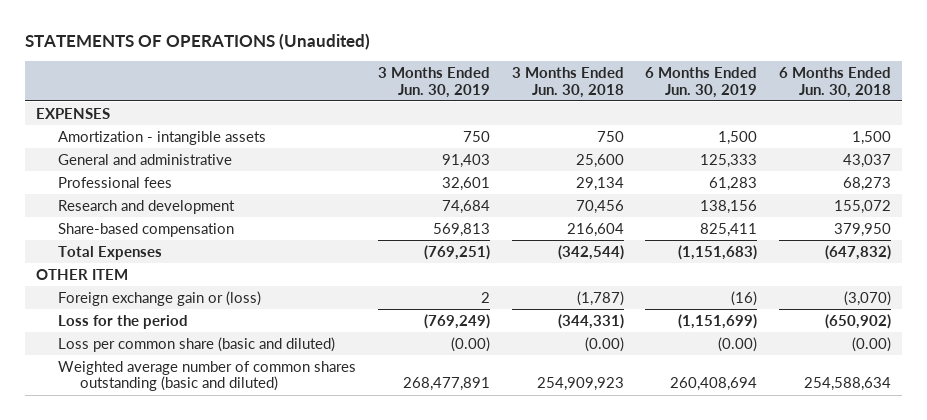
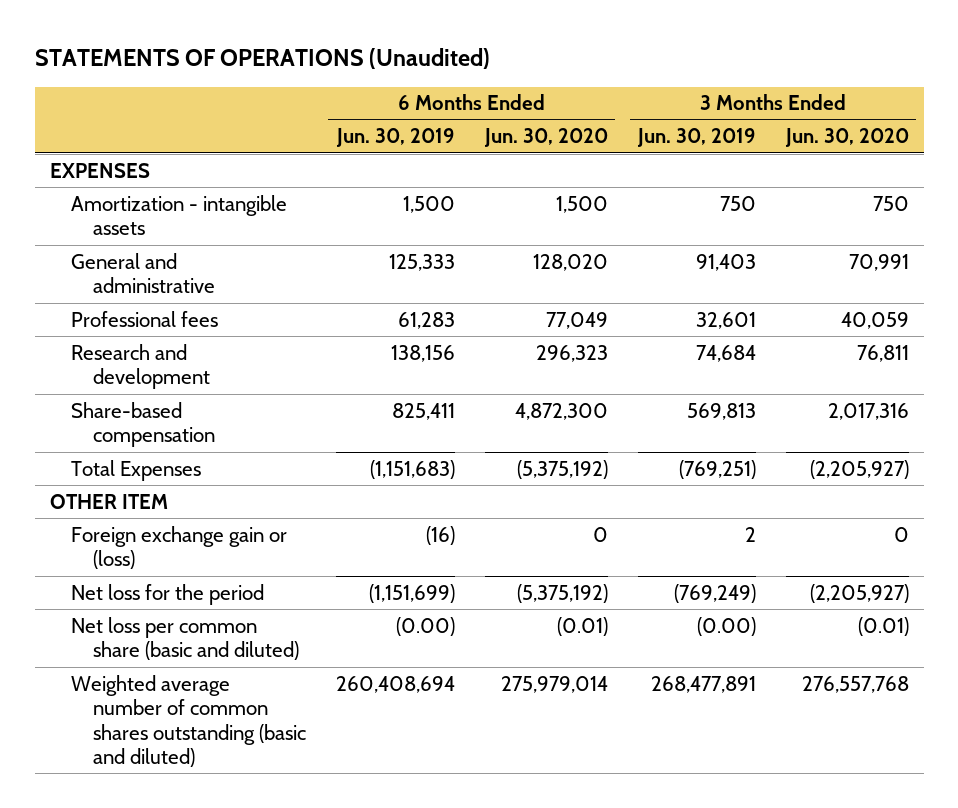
- | 3 Months Ended Jun. 30, 2019 | 3 Months Ended Jun. 30, 2018 | 6 Months Ended Jun. 30, 2019 | 6 Months Ended Jun. 30, 2018
+ | 6 Months Ended Jun. 30, 2019 | 6 Months Ended Jun. 30, 2020 | 3 Months Ended Jun. 30, 2019 | 3 Months Ended Jun. 30, 2020
- Loss for the period | (769,249) | (344,331) | (1,151,699) | (650,902)
- Loss per common share (basic and diluted) | (0.00) | (0.00) | (0.00) | (0.00)
+ Net loss for the period | (1,151,699) | (5,375,192) | (769,249) | (2,205,927)
+ Net loss per common share (basic and diluted) | (0.00) | (0.01) | (0.00) | (0.01)

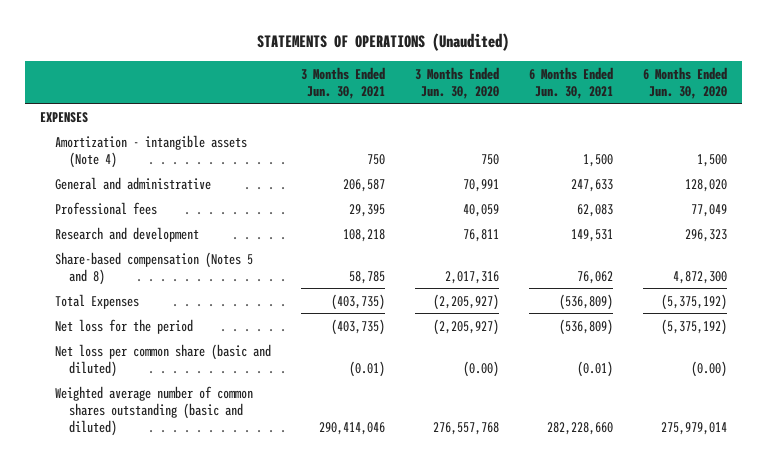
- | 6 Months Ended Jun. 30, 2019 | 6 Months Ended Jun. 30, 2020 | 3 Months Ended Jun. 30, 2019 | 3 Months Ended Jun. 30, 2020
+ | 3 Months Ended Jun. 30, 2021 | 3 Months Ended Jun. 30, 2020 | 6 Months Ended Jun. 30, 2021 | 6 Months Ended Jun. 30, 2020
- Amortization - intangible assets | 1,500 | 1,500 | 750 | 750
+ Amortization - intangible assets (Note 4) | 750 | 750 | 1,500 | 1,500
- Share-based compensation | 825,411 | 4,872,300 | 569,813 | 2,017,316
+ Share-based compensation (Notes 5 and 8) | 58,785 | 2,017,316 | 76,062 | 4,872,300
- OTHER ITEM
- Foreign exchange gain or (loss) | (16) | 0 | 2 | 0
- Net loss per common share (basic and diluted) | (0.00) | (0.01) | (0.00) | (0.01)
+ Net loss per common share (basic and diluted) | (0.01) | (0.00) | (0.01) | (0.00)

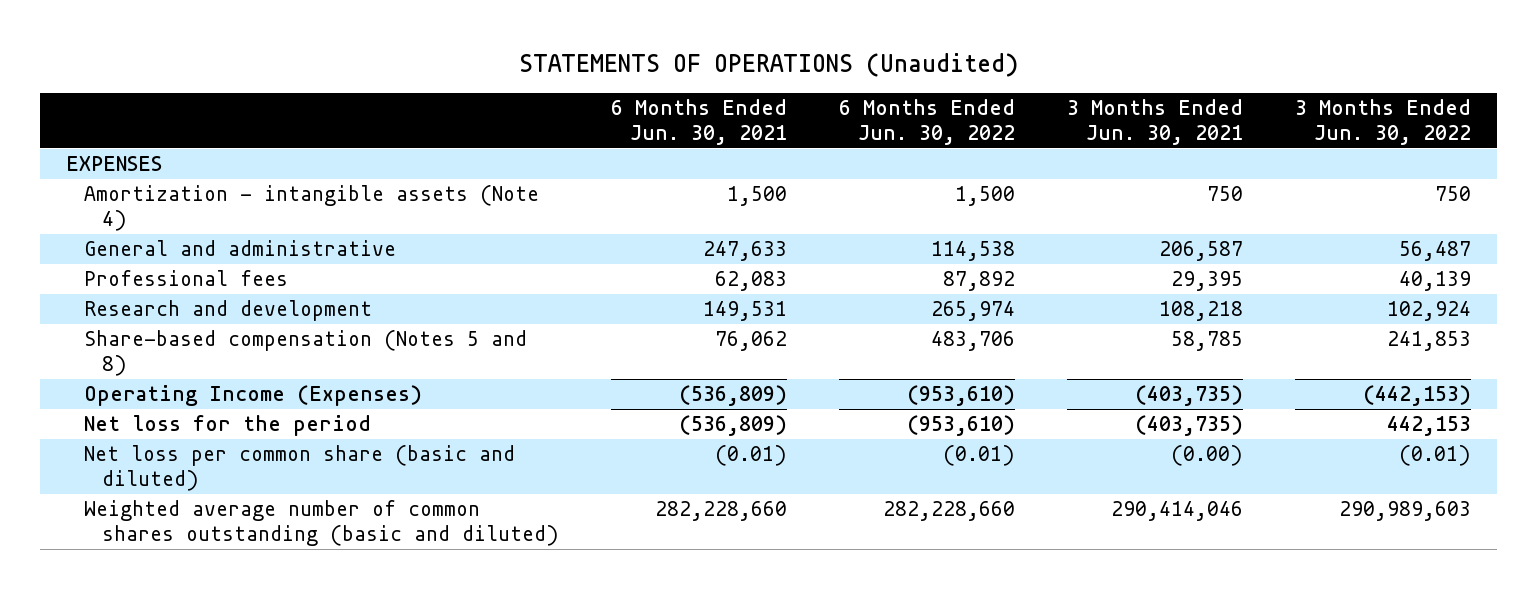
- | 3 Months Ended Jun. 30, 2021 | 3 Months Ended Jun. 30, 2020 | 6 Months Ended Jun. 30, 2021 | 6 Months Ended Jun. 30, 2020
+ | 6 Months Ended Jun. 30, 2021 | 6 Months Ended Jun. 30, 2022 | 3 Months Ended Jun. 30, 2021 | 3 Months Ended Jun. 30, 2022
- Total Expenses | (403,735) | (2,205,927) | (536,809) | (5,375,192)
+ Operating Income (Expenses) | (536,809) | (953,610) | (403,735) | (442,153)
- Net loss per common share (basic and diluted) | (0.01) | (0.00) | (0.01) | (0.00)
+ Net loss per common share (basic and diluted) | (0.01) | (0.01) | (0.00) | (0.01)

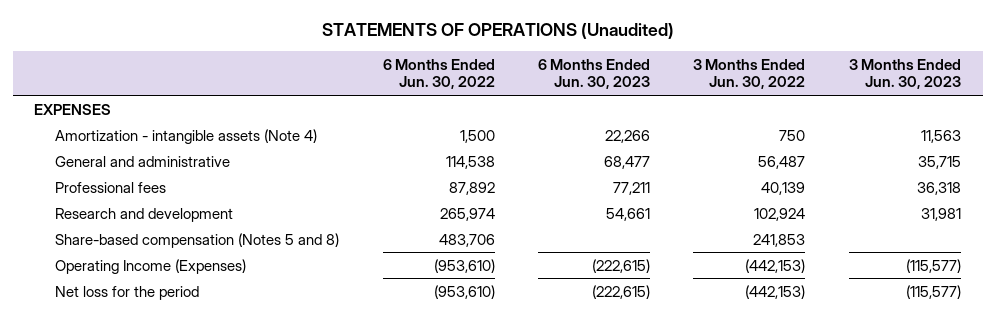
- | 6 Months Ended Jun. 30, 2021 | 6 Months Ended Jun. 30, 2022 | 3 Months Ended Jun. 30, 2021 | 3 Months Ended Jun. 30, 2022
+ | 6 Months Ended Jun. 30, 2022 | 6 Months Ended Jun. 30, 2023 | 3 Months Ended Jun. 30, 2022 | 3 Months Ended Jun. 30, 2023
- Net loss for the period | (536,809) | (953,610) | (403,735) | 442,153
- Net loss per common share (basic and diluted) | (0.01) | (0.01) | (0.00) | (0.01)
- Weighted average number of common shares outstanding (basic and diluted) | 282,228,660 | 282,228,660 | 290,414,046 | 290,989,603
+ Net loss for the period | (953,610) | (222,615) | (442,153) | (115,577)

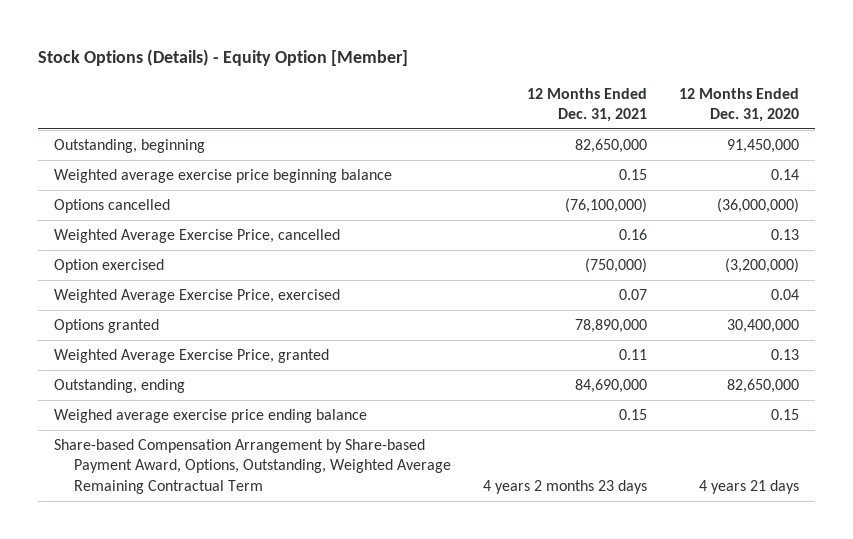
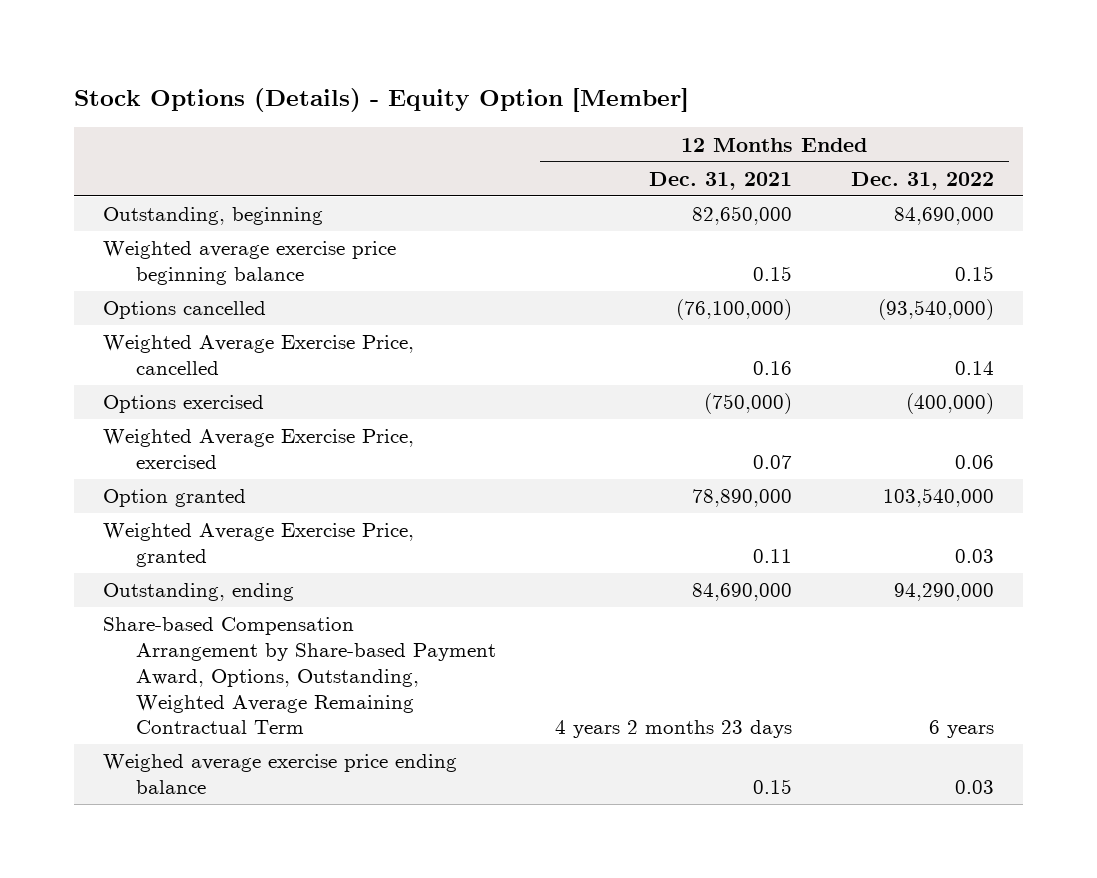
- | 12 Months Ended Dec. 31, 2021 | 12 Months Ended Dec. 31, 2020
+ | 12 Months Ended Dec. 31, 2021 | 12 Months Ended Dec. 31, 2022
- Option exercised | (750,000) | (3,200,000)
+ Options exercised | (750,000) | (400,000)
- Options granted | 78,890,000 | 30,400,000
+ Option granted | 78,890,000 | 103,540,000
moved down: Weighed average exercise price ending balance | 0.15 | 0.03

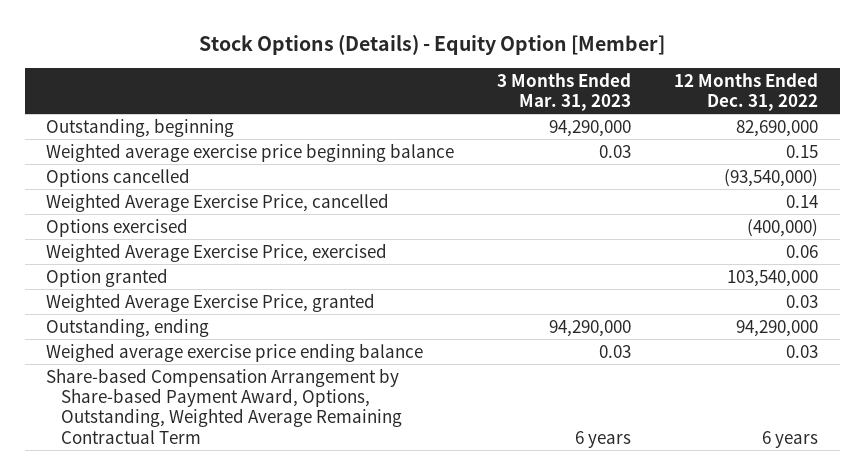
- | 12 Months Ended Dec. 31, 2021 | 12 Months Ended Dec. 31, 2022
+ | 3 Months Ended Mar. 31, 2023 | 12 Months Ended Dec. 31, 2022
- Outstanding, beginning | 82,650,000 | 84,690,000
+ Outstanding, beginning | 94,290,000 | 82,690,000
moved down: Share-based Compensation Arrangement by Share-based Payment Award, Options, Outstanding, Weighted Average Remaining Contractual Term | 6 years | 6 years

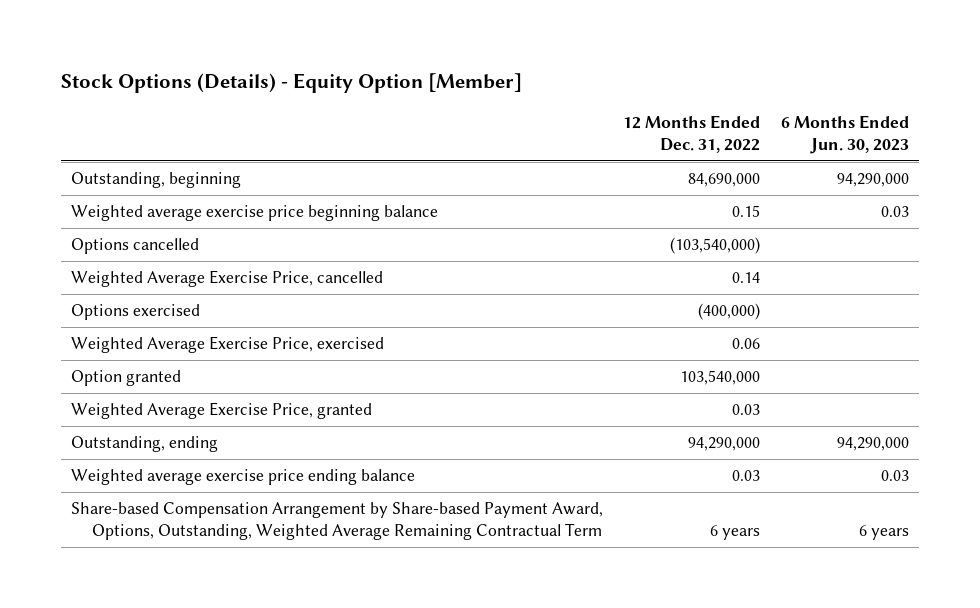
- | 3 Months Ended Mar. 31, 2023 | 12 Months Ended Dec. 31, 2022
+ | 12 Months Ended Dec. 31, 2022 | 6 Months Ended Jun. 30, 2023
- Outstanding, beginning | 94,290,000 | 82,690,000
+ Outstanding, beginning | 84,690,000 | 94,290,000
- Options cancelled | | (93,540,000)
+ Options cancelled | (103,540,000) |
- Weighed average exercise price ending balance | 0.03 | 0.03
+ Weighted average exercise price ending balance | 0.03 | 0.03

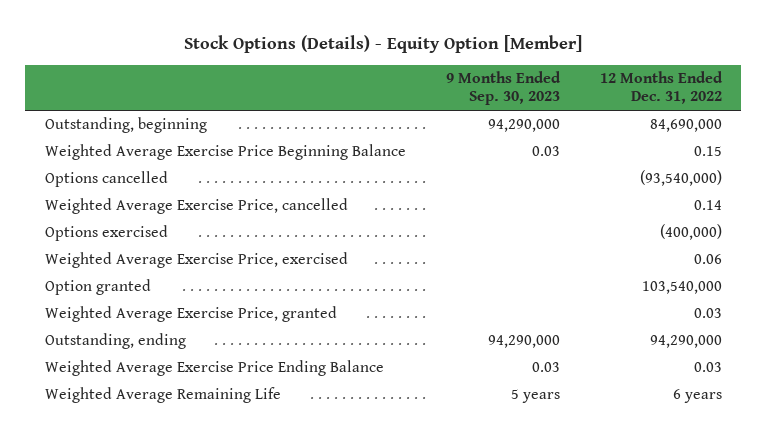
- | 12 Months Ended Dec. 31, 2022 | 6 Months Ended Jun. 30, 2023
+ | 9 Months Ended Sep. 30, 2023 | 12 Months Ended Dec. 31, 2022
- Weighted average exercise price beginning balance | 0.15 | 0.03
- Options cancelled | (103,540,000) |
+ Weighted Average Exercise Price Beginning Balance | 0.03 | 0.15
+ Options cancelled | | (93,540,000)
- Weighted average exercise price ending balance | 0.03 | 0.03
- Share-based Compensation Arrangement by Share-based Payment Award, Options, Outstanding, Weighted Average Remaining Contractual Term | 6 years | 6 years
+ Weighted Average Exercise Price Ending Balance | 0.03 | 0.03
+ Weighted Average Remaining Life | 5 years | 6 years

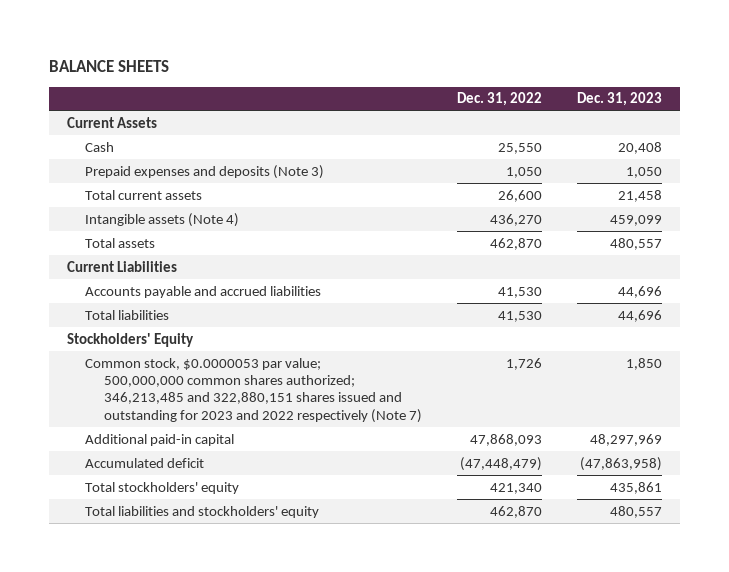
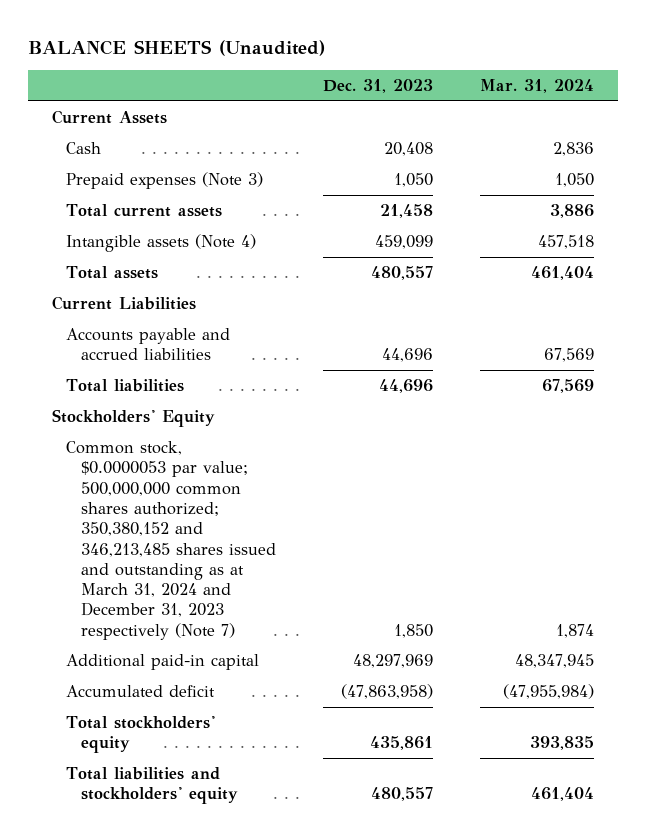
- BALANCE SHEETS
+ BALANCE SHEETS (Unaudited)
- | Dec. 31, 2022 | Dec. 31, 2023
+ | Dec. 31, 2023 | Mar. 31, 2024
- Prepaid expenses and deposits (Note 3) | 1,050 | 1,050
+ Prepaid expenses (Note 3) | 1,050 | 1,050
- Common stock, $0.0000053 par value; 500,000,000 common shares authorized; 346,213,485 and 322,880,151 shares issued and outstanding for 2023 and 2022 respectively (Note 7) | 1,726 | 1,850
+ Common stock, $0.0000053 par value; 500,000,000 common shares authorized; 350,380,152 and 346,213,485 shares issued and outstanding as at March 31, 2024 and December 31, 2023 respectively (Note 7) | 1,850 | 1,874

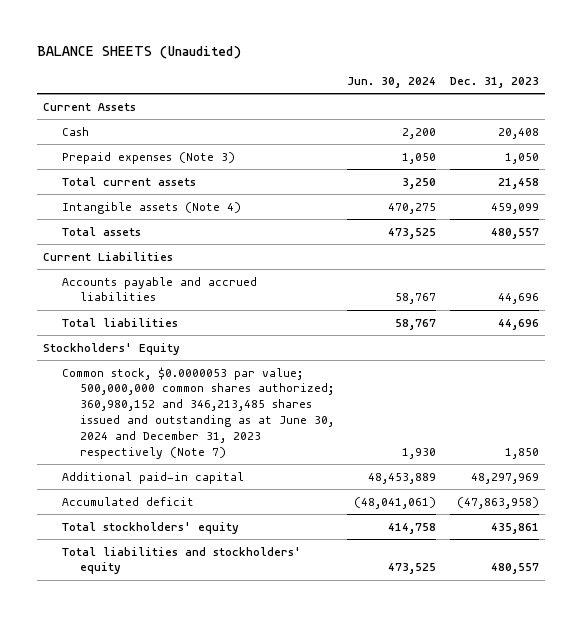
- | Dec. 31, 2023 | Mar. 31, 2024
+ | Jun. 30, 2024 | Dec. 31, 2023
- Common stock, $0.0000053 par value; 500,000,000 common shares authorized; 350,380,152 and 346,213,485 shares issued and outstanding as at March 31, 2024 and December 31, 2023 respectively (Note 7) | 1,850 | 1,874
+ Common stock, $0.0000053 par value; 500,000,000 common shares authorized; 360,980,152 and 346,213,485 shares issued and outstanding as at June 30, 2024 and December 31, 2023 respectively (Note 7) | 1,930 | 1,850

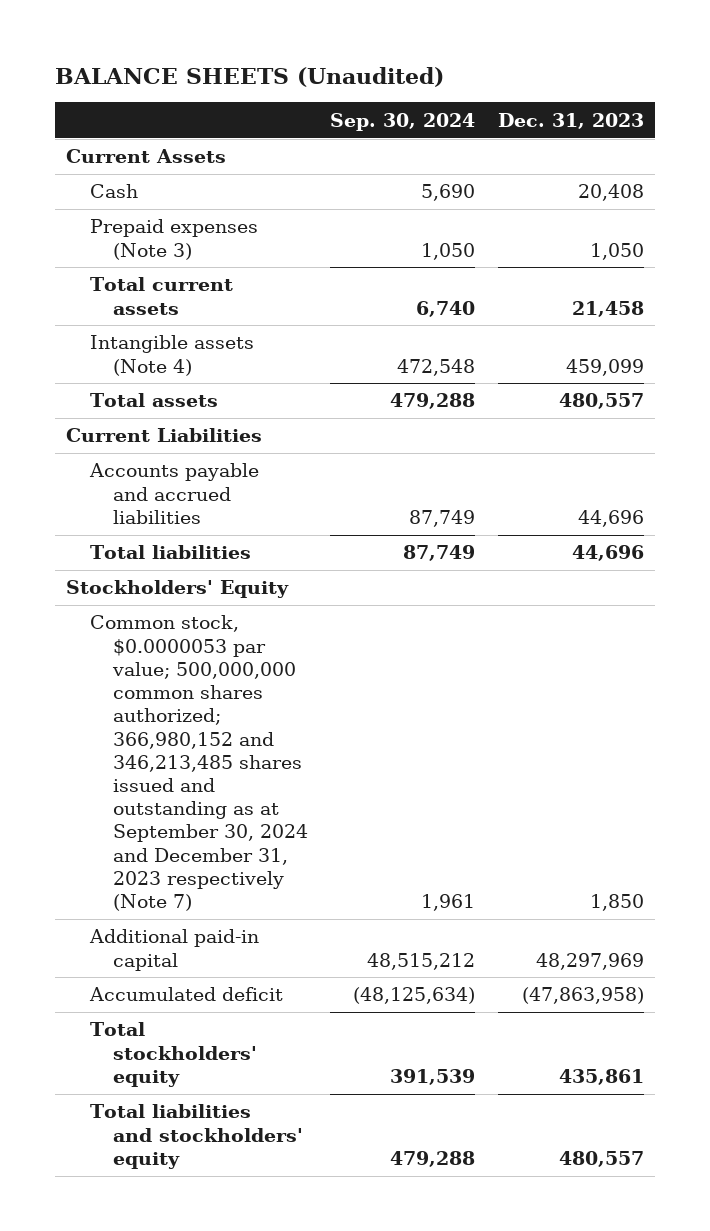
- | Jun. 30, 2024 | Dec. 31, 2023
+ | Sep. 30, 2024 | Dec. 31, 2023
- Common stock, $0.0000053 par value; 500,000,000 common shares authorized; 360,980,152 and 346,213,485 shares issued and outstanding as at June 30, 2024 and December 31, 2023 respectively (Note 7) | 1,930 | 1,850
+ Common stock, $0.0000053 par value; 500,000,000 common shares authorized; 366,980,152 and 346,213,485 shares issued and outstanding as at September 30, 2024 and December 31, 2023 respectively (Note 7) | 1,961 | 1,850

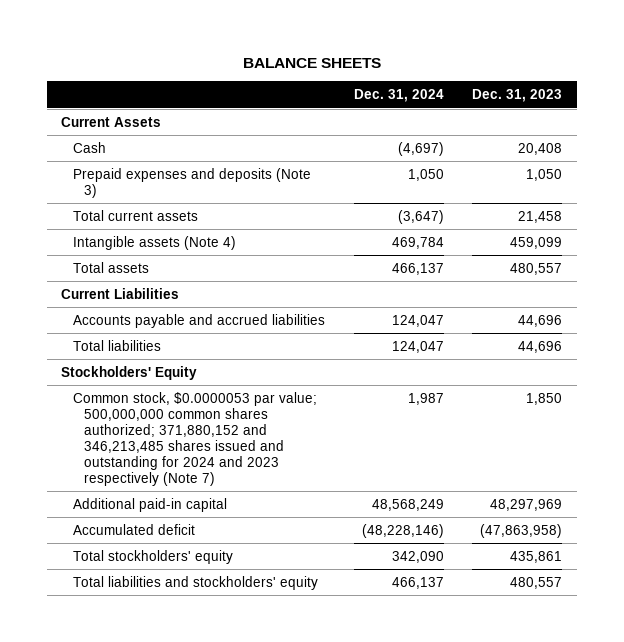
- BALANCE SHEETS (Unaudited)
+ BALANCE SHEETS
- | Sep. 30, 2024 | Dec. 31, 2023
+ | Dec. 31, 2024 | Dec. 31, 2023
- Prepaid expenses (Note 3) | 1,050 | 1,050
+ Prepaid expenses and deposits (Note 3) | 1,050 | 1,050
- Common stock, $0.0000053 par value; 500,000,000 common shares authorized; 366,980,152 and 346,213,485 shares issued and outstanding as at September 30, 2024 and December 31, 2023 respectively (Note 7) | 1,961 | 1,850
+ Common stock, $0.0000053 par value; 500,000,000 common shares authorized; 371,880,152 and 346,213,485 shares issued and outstanding for 2024 and 2023 respectively (Note 7) | 1,987 | 1,850

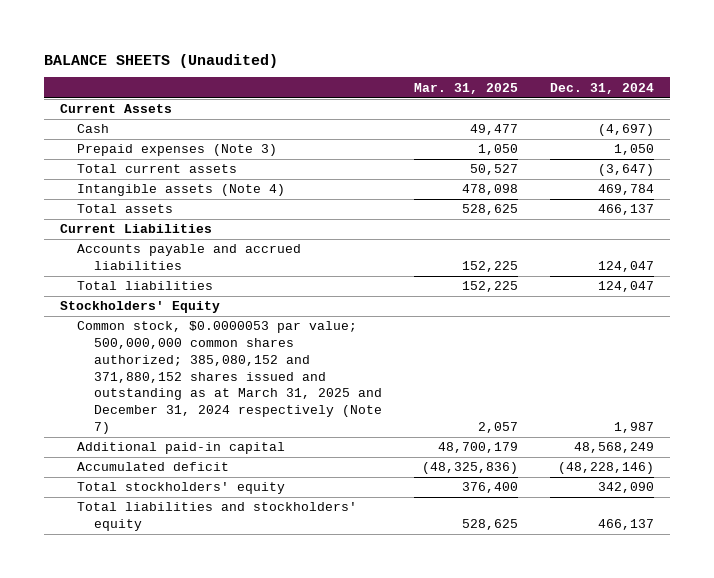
- BALANCE SHEETS
+ BALANCE SHEETS (Unaudited)
- | Dec. 31, 2024 | Dec. 31, 2023
+ | Mar. 31, 2025 | Dec. 31, 2024
- Prepaid expenses and deposits (Note 3) | 1,050 | 1,050
+ Prepaid expenses (Note 3) | 1,050 | 1,050
- Common stock, $0.0000053 par value; 500,000,000 common shares authorized; 371,880,152 and 346,213,485 shares issued and outstanding for 2024 and 2023 respectively (Note 7) | 1,987 | 1,850
+ Common stock, $0.0000053 par value; 500,000,000 common shares authorized; 385,080,152 and 371,880,152 shares issued and outstanding as at March 31, 2025 and December 31, 2024 respectively (Note 7) | 2,057 | 1,987

